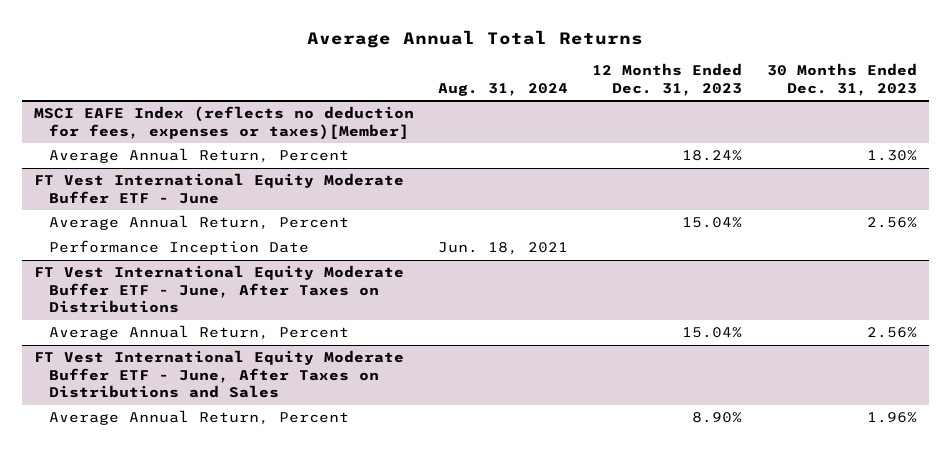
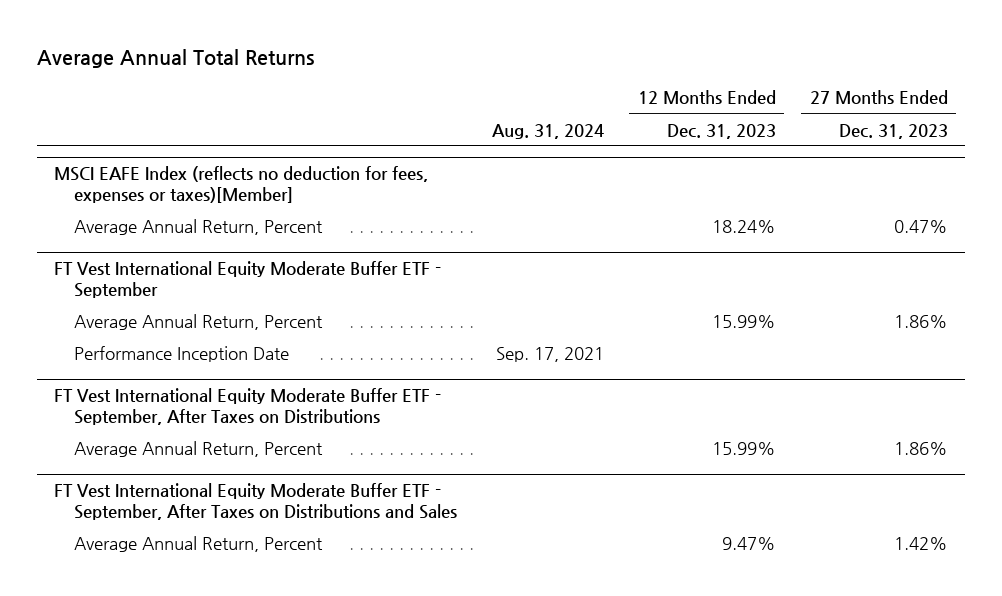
- | Aug. 31, 2024 | 12 Months Ended Dec. 31, 2023 | 30 Months Ended Dec. 31, 2023
+ | Aug. 31, 2024 | 12 Months Ended Dec. 31, 2023 | 27 Months Ended Dec. 31, 2023
- FT Vest International Equity Moderate Buffer ETF - June
- Average Annual Return, Percent | | 15.04% | 2.56%
- Performance Inception Date | Jun. 18, 2021 | |
- FT Vest International Equity Moderate Buffer ETF - June, After Taxes on Distributions
- Average Annual Return, Percent | | 15.04% | 2.56%
- FT Vest International Equity Moderate Buffer ETF - June, After Taxes on Distributions and Sales
- Average Annual Return, Percent | | 8.90% | 1.96%
+ FT Vest International Equity Moderate Buffer ETF - September
+ Average Annual Return, Percent | | 15.99% | 1.86%
+ Performance Inception Date | Sep. 17, 2021 | |
+ FT Vest International Equity Moderate Buffer ETF - September, After Taxes on Distributions
+ Average Annual Return, Percent | | 15.99% | 1.86%
+ FT Vest International Equity Moderate Buffer ETF - September, After Taxes on Distributions and Sales
+ Average Annual Return, Percent | | 9.47% | 1.42%

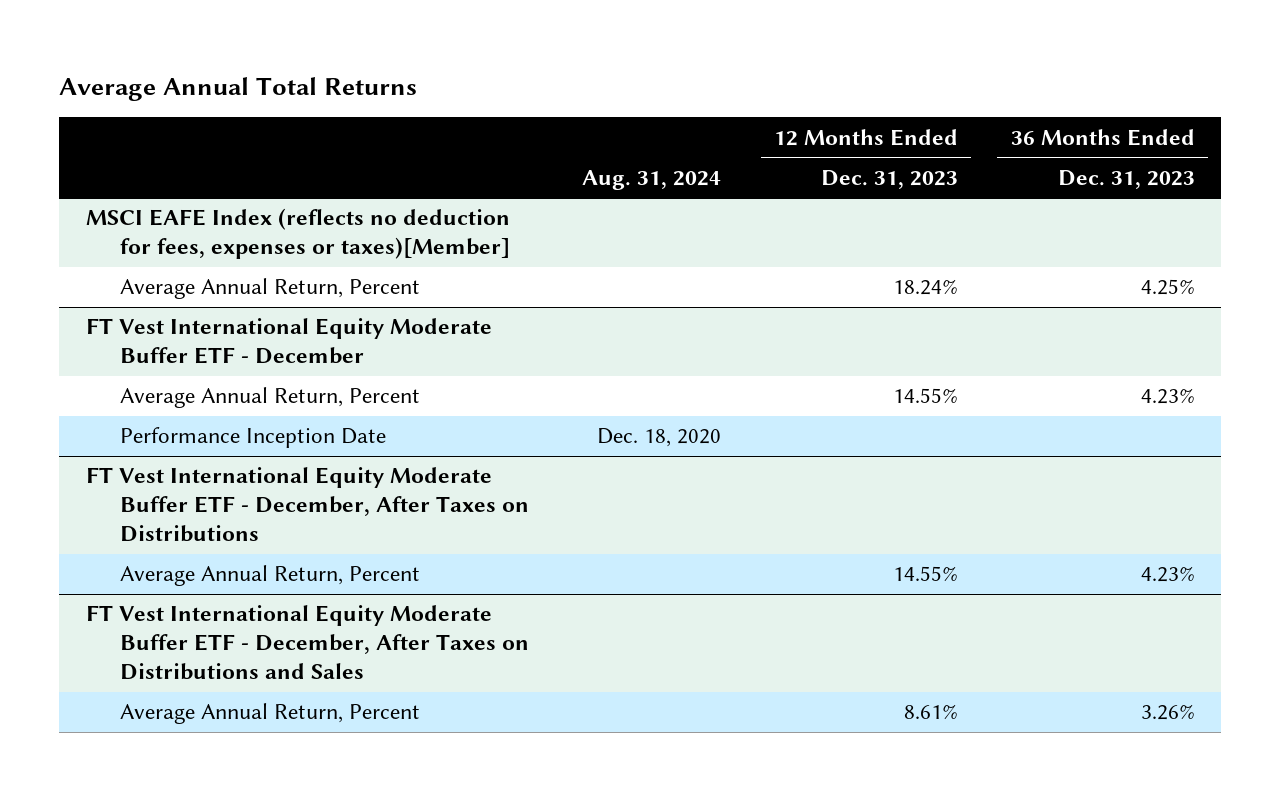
- | Aug. 31, 2024 | 12 Months Ended Dec. 31, 2023 | 27 Months Ended Dec. 31, 2023
+ | Aug. 31, 2024 | 12 Months Ended Dec. 31, 2023 | 36 Months Ended Dec. 31, 2023
- FT Vest International Equity Moderate Buffer ETF - September
- Average Annual Return, Percent | | 15.99% | 1.86%
- Performance Inception Date | Sep. 17, 2021 | |
- FT Vest International Equity Moderate Buffer ETF - September, After Taxes on Distributions
- Average Annual Return, Percent | | 15.99% | 1.86%
- FT Vest International Equity Moderate Buffer ETF - September, After Taxes on Distributions and Sales
- Average Annual Return, Percent | | 9.47% | 1.42%
+ FT Vest International Equity Moderate Buffer ETF - December
+ Average Annual Return, Percent | | 14.55% | 4.23%
+ Performance Inception Date | Dec. 18, 2020 | |
+ FT Vest International Equity Moderate Buffer ETF - December, After Taxes on Distributions
+ Average Annual Return, Percent | | 14.55% | 4.23%
+ FT Vest International Equity Moderate Buffer ETF - December, After Taxes on Distributions and Sales
+ Average Annual Return, Percent | | 8.61% | 3.26%

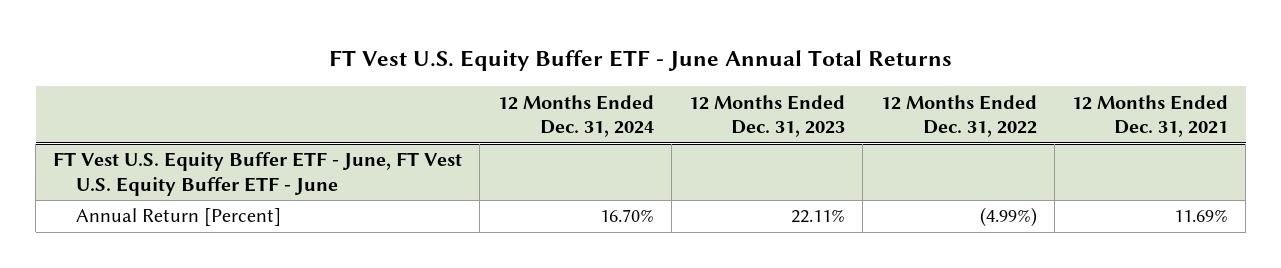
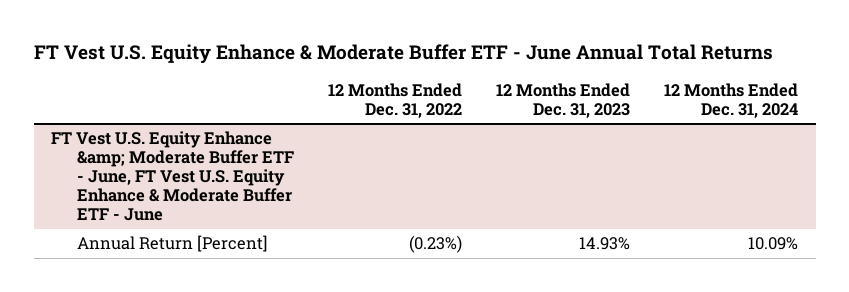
- FT Vest U.S. Equity Buffer ETF - June Annual Total Returns
+ FT Vest U.S. Equity Enhance & Moderate Buffer ETF - June Annual Total Returns
- | 12 Months Ended Dec. 31, 2024 | 12 Months Ended Dec. 31, 2023 | 12 Months Ended Dec. 31, 2022 | 12 Months Ended Dec. 31, 2021
+ | 12 Months Ended Dec. 31, 2022 | 12 Months Ended Dec. 31, 2023 | 12 Months Ended Dec. 31, 2024
- FT Vest U.S. Equity Buffer ETF - June, FT Vest U.S. Equity Buffer ETF - June
- Annual Return [Percent] | 16.70% | 22.11% | (4.99%) | 11.69%
+ FT Vest U.S. Equity Enhance &amp; Moderate Buffer ETF - June, FT Vest U.S. Equity Enhance & Moderate Buffer ETF - June
+ Annual Return [Percent] | (0.23%) | 14.93% | 10.09%

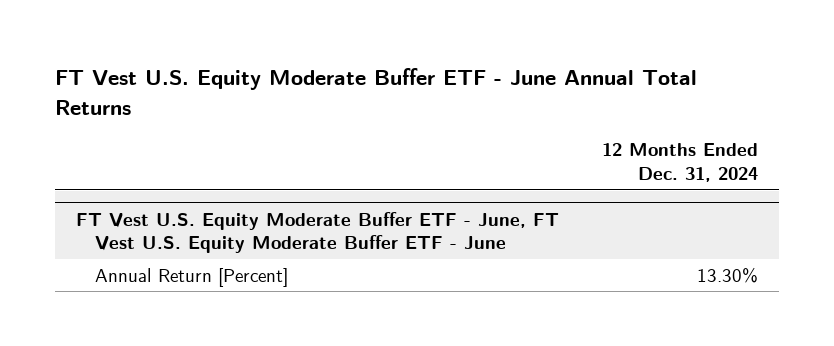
- FT Vest U.S. Equity Enhance & Moderate Buffer ETF - June Annual Total Returns
+ FT Vest U.S. Equity Moderate Buffer ETF - June Annual Total Returns
- | 12 Months Ended Dec. 31, 2022 | 12 Months Ended Dec. 31, 2023 | 12 Months Ended Dec. 31, 2024
+ | 12 Months Ended Dec. 31, 2024
- FT Vest U.S. Equity Enhance &amp; Moderate Buffer ETF - June, FT Vest U.S. Equity Enhance & Moderate Buffer ETF - June
- Annual Return [Percent] | (0.23%) | 14.93% | 10.09%
+ FT Vest U.S. Equity Moderate Buffer ETF - June, FT Vest U.S. Equity Moderate Buffer ETF - June
+ Annual Return [Percent] | 13.30%

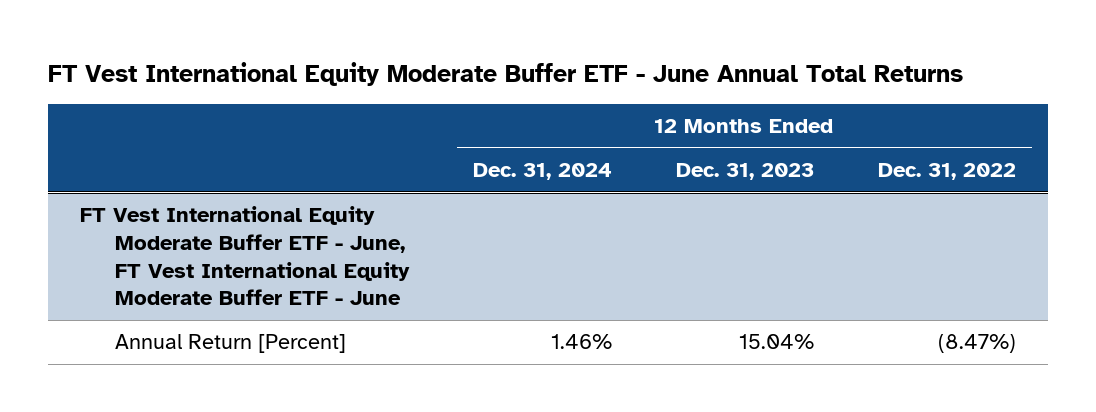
- FT Vest U.S. Equity Moderate Buffer ETF - June Annual Total Returns
+ FT Vest International Equity Moderate Buffer ETF - June Annual Total Returns
- | 12 Months Ended Dec. 31, 2024
+ | 12 Months Ended Dec. 31, 2024 | 12 Months Ended Dec. 31, 2023 | 12 Months Ended Dec. 31, 2022
- FT Vest U.S. Equity Moderate Buffer ETF - June, FT Vest U.S. Equity Moderate Buffer ETF - June
- Annual Return [Percent] | 13.30%
+ FT Vest International Equity Moderate Buffer ETF - June, FT Vest International Equity Moderate Buffer ETF - June
+ Annual Return [Percent] | 1.46% | 15.04% | (8.47%)

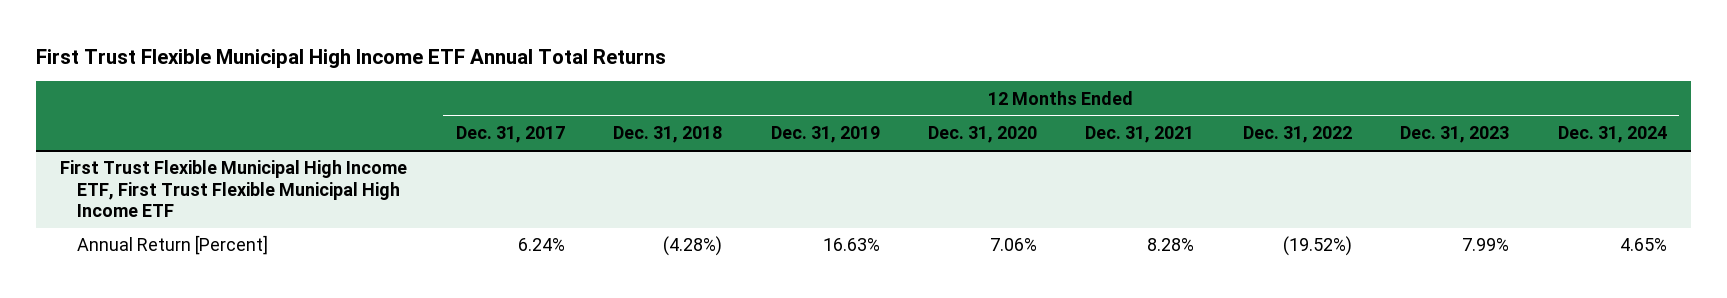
- FT Vest International Equity Moderate Buffer ETF - June Annual Total Returns
+ First Trust Flexible Municipal High Income ETF Annual Total Returns
- | 12 Months Ended Dec. 31, 2024 | 12 Months Ended Dec. 31, 2023 | 12 Months Ended Dec. 31, 2022
+ | 12 Months Ended Dec. 31, 2017 | 12 Months Ended Dec. 31, 2018 | 12 Months Ended Dec. 31, 2019 | 12 Months Ended Dec. 31, 2020 | 12 Months Ended Dec. 31, 2021 | 12 Months Ended Dec. 31, 2022 | 12 Months Ended Dec. 31, 2023 | 12 Months Ended Dec. 31, 2024
- FT Vest International Equity Moderate Buffer ETF - June, FT Vest International Equity Moderate Buffer ETF - June
- Annual Return [Percent] | 1.46% | 15.04% | (8.47%)
+ First Trust Flexible Municipal High Income ETF, First Trust Flexible Municipal High Income ETF
+ Annual Return [Percent] | 6.24% | (4.28%) | 16.63% | 7.06% | 8.28% | (19.52%) | 7.99% | 4.65%

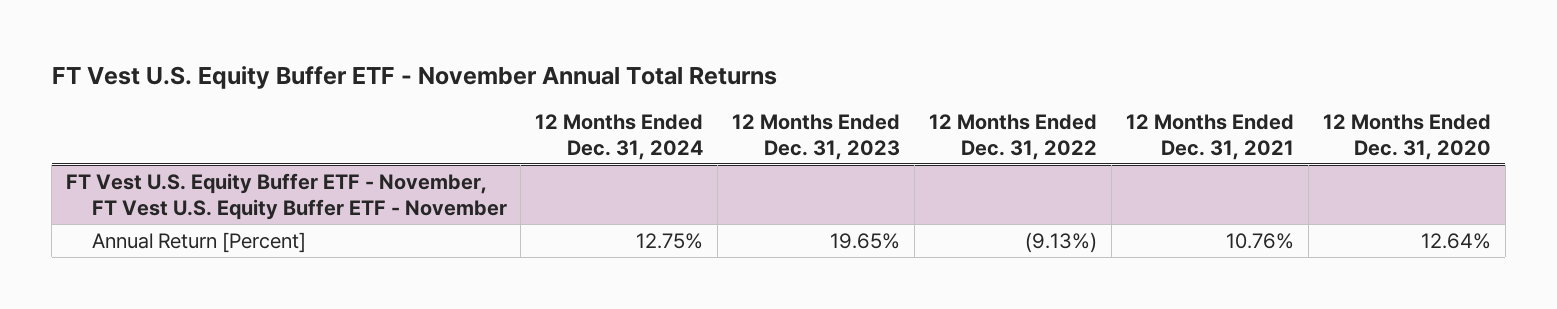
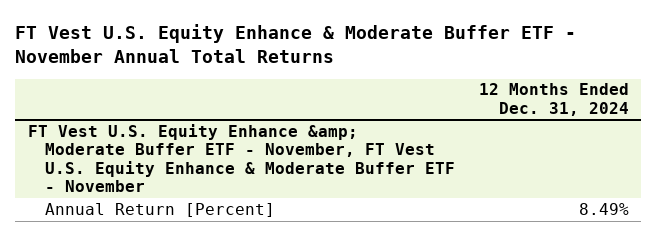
- FT Vest U.S. Equity Buffer ETF - November Annual Total Returns
+ FT Vest U.S. Equity Enhance & Moderate Buffer ETF - November Annual Total Returns
- | 12 Months Ended Dec. 31, 2024 | 12 Months Ended Dec. 31, 2023 | 12 Months Ended Dec. 31, 2022 | 12 Months Ended Dec. 31, 2021 | 12 Months Ended Dec. 31, 2020
+ | 12 Months Ended Dec. 31, 2024
- FT Vest U.S. Equity Buffer ETF - November, FT Vest U.S. Equity Buffer ETF - November
- Annual Return [Percent] | 12.75% | 19.65% | (9.13%) | 10.76% | 12.64%
+ FT Vest U.S. Equity Enhance &amp; Moderate Buffer ETF - November, FT Vest U.S. Equity Enhance & Moderate Buffer ETF - November
+ Annual Return [Percent] | 8.49%

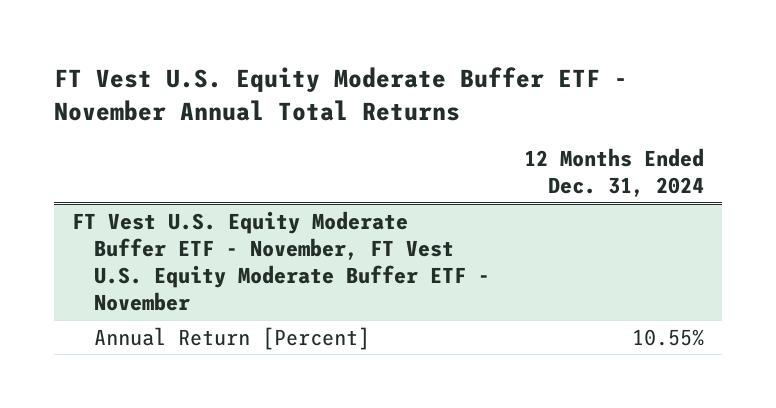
- FT Vest U.S. Equity Enhance & Moderate Buffer ETF - November Annual Total Returns
+ FT Vest U.S. Equity Moderate Buffer ETF - November Annual Total Returns
- FT Vest U.S. Equity Enhance &amp; Moderate Buffer ETF - November, FT Vest U.S. Equity Enhance & Moderate Buffer ETF - November
- Annual Return [Percent] | 8.49%
+ FT Vest U.S. Equity Moderate Buffer ETF - November, FT Vest U.S. Equity Moderate Buffer ETF - November
+ Annual Return [Percent] | 10.55%

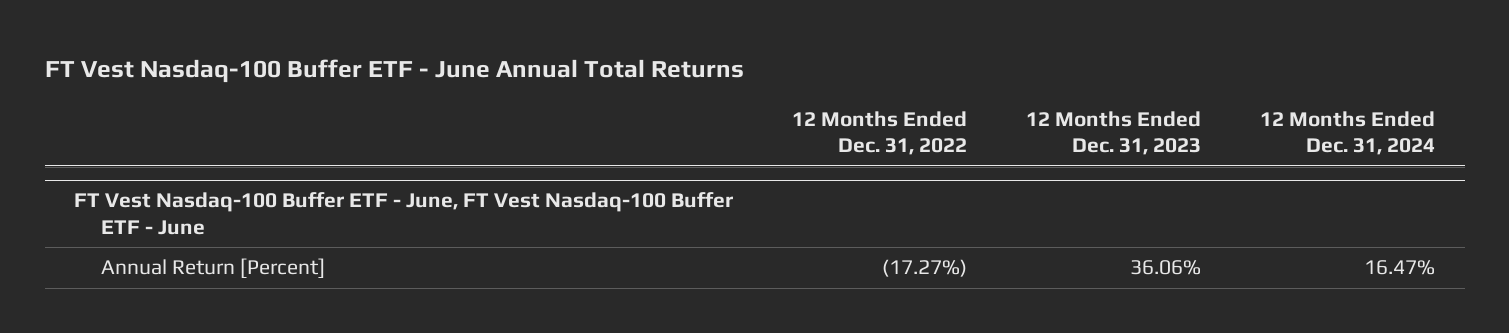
- FT Vest U.S. Equity Moderate Buffer ETF - November Annual Total Returns
+ FT Vest Nasdaq-100 Buffer ETF - June Annual Total Returns
- | 12 Months Ended Dec. 31, 2024
+ | 12 Months Ended Dec. 31, 2022 | 12 Months Ended Dec. 31, 2023 | 12 Months Ended Dec. 31, 2024
- FT Vest U.S. Equity Moderate Buffer ETF - November, FT Vest U.S. Equity Moderate Buffer ETF - November
- Annual Return [Percent] | 10.55%
+ FT Vest Nasdaq-100 Buffer ETF - June, FT Vest Nasdaq-100 Buffer ETF - June
+ Annual Return [Percent] | (17.27%) | 36.06% | 16.47%

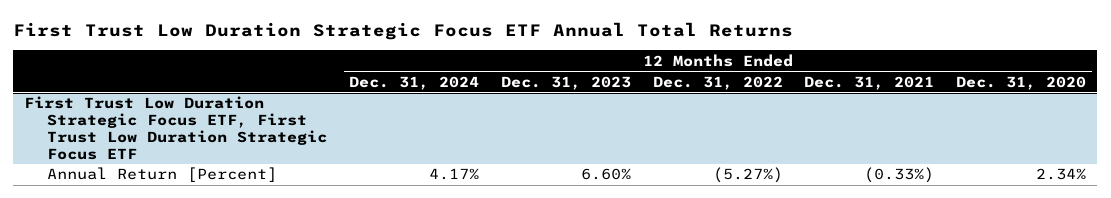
- FT Vest Nasdaq-100 Buffer ETF - June Annual Total Returns
+ First Trust Low Duration Strategic Focus ETF Annual Total Returns
- | 12 Months Ended Dec. 31, 2022 | 12 Months Ended Dec. 31, 2023 | 12 Months Ended Dec. 31, 2024
+ | 12 Months Ended Dec. 31, 2024 | 12 Months Ended Dec. 31, 2023 | 12 Months Ended Dec. 31, 2022 | 12 Months Ended Dec. 31, 2021 | 12 Months Ended Dec. 31, 2020
- FT Vest Nasdaq-100 Buffer ETF - June, FT Vest Nasdaq-100 Buffer ETF - June
- Annual Return [Percent] | (17.27%) | 36.06% | 16.47%
+ First Trust Low Duration Strategic Focus ETF, First Trust Low Duration Strategic Focus ETF
+ Annual Return [Percent] | 4.17% | 6.60% | (5.27%) | (0.33%) | 2.34%

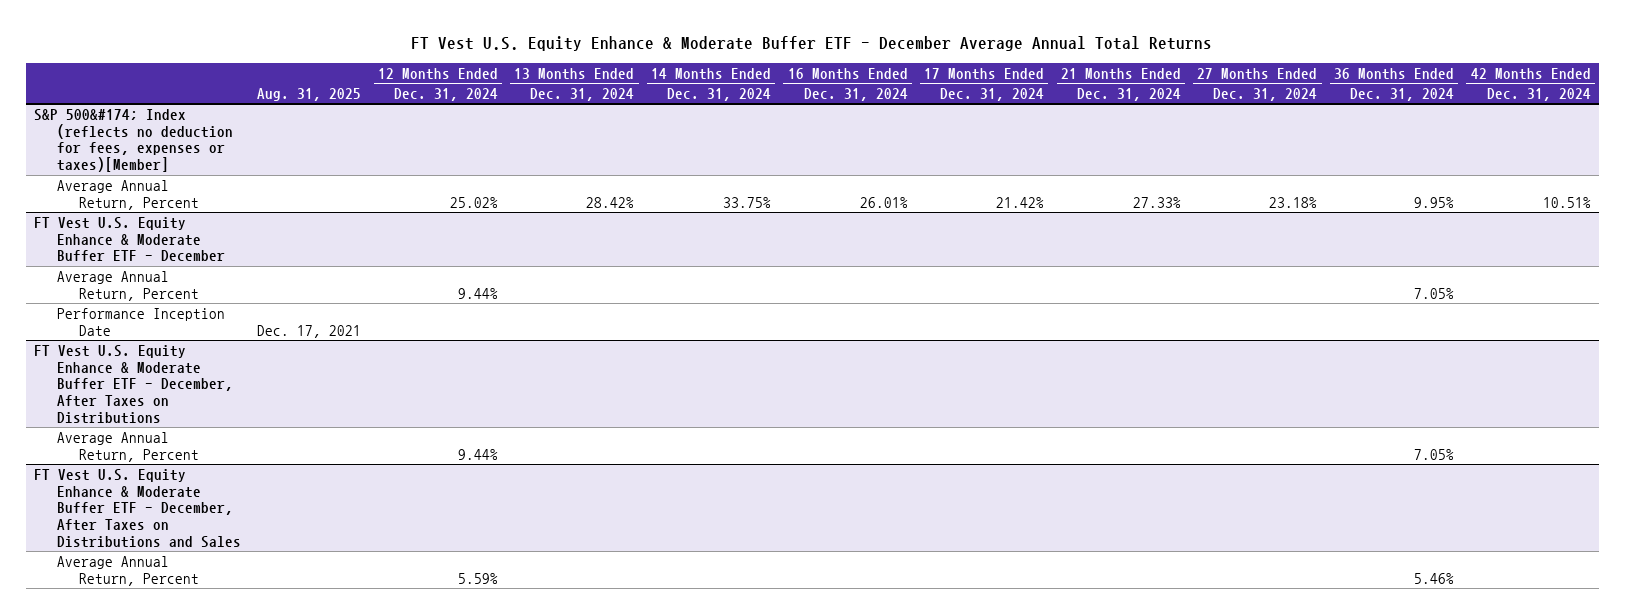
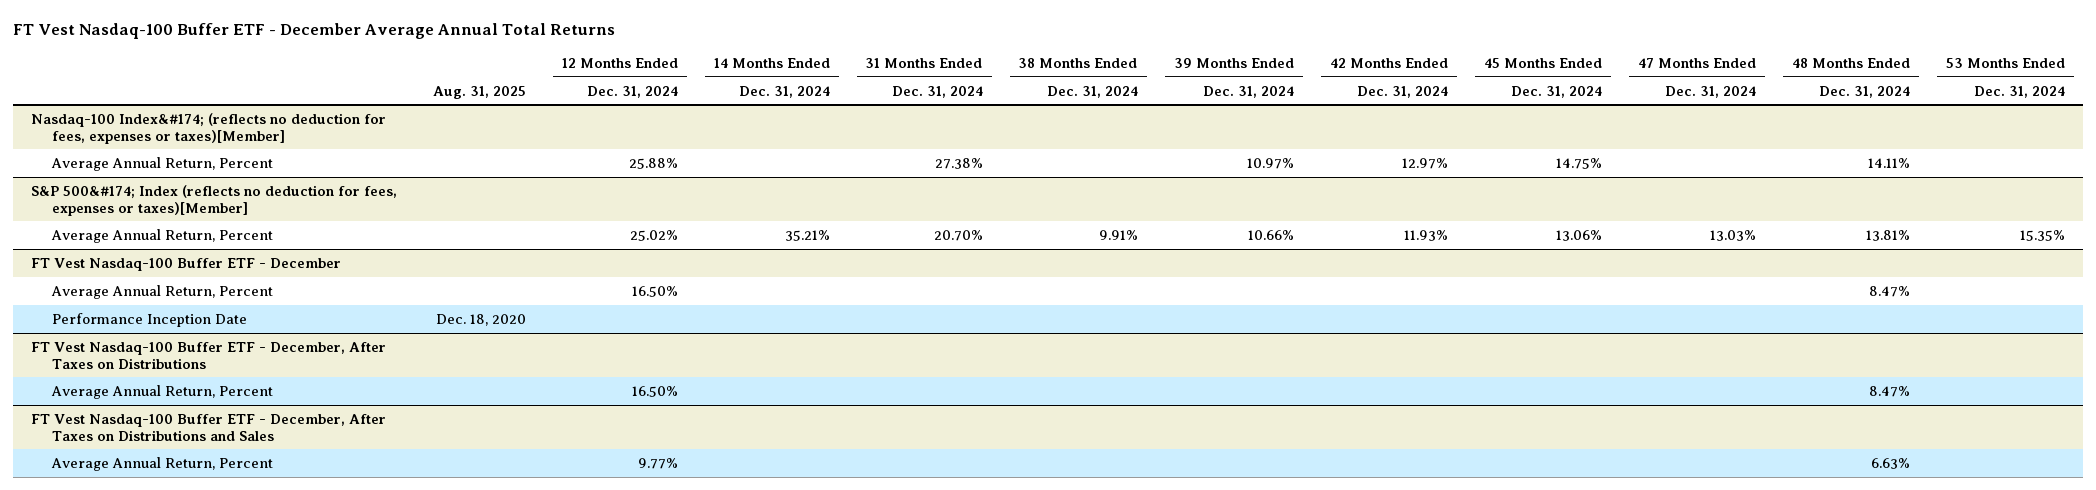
- FT Vest U.S. Equity Enhance & Moderate Buffer ETF - December Average Annual Total Returns
+ FT Vest Nasdaq-100 Buffer ETF - December Average Annual Total Returns
- | Aug. 31, 2025 | 12 Months Ended Dec. 31, 2024 | 13 Months Ended Dec. 31, 2024 | 14 Months Ended Dec. 31, 2024 | 16 Months Ended Dec. 31, 2024 | 17 Months Ended Dec. 31, 2024 | 21 Months Ended Dec. 31, 2024 | 27 Months Ended Dec. 31, 2024 | 36 Months Ended Dec. 31, 2024 | 42 Months Ended Dec. 31, 2024
+ | Aug. 31, 2025 | 12 Months Ended Dec. 31, 2024 | 14 Months Ended Dec. 31, 2024 | 31 Months Ended Dec. 31, 2024 | 38 Months Ended Dec. 31, 2024 | 39 Months Ended Dec. 31, 2024 | 42 Months Ended Dec. 31, 2024 | 45 Months Ended Dec. 31, 2024 | 47 Months Ended Dec. 31, 2024 | 48 Months Ended Dec. 31, 2024 | 53 Months Ended Dec. 31, 2024
+ Nasdaq-100 Index&#174; (reflects no deduction for fees, expenses or taxes)[Member]
+ Average Annual Return, Percent | | 25.88% | | 27.38% | | 10.97% | 12.97% | 14.75% | | 14.11% |
@ S&P 500&#174; Index (reflects no deduction for fees, expenses or taxes)[Member]
- Average Annual Return, Percent | | 25.02% | 28.42% | 33.75% | 26.01% | 21.42% | 27.33% | 23.18% | 9.95% | 10.51%
- FT Vest U.S. Equity Enhance & Moderate Buffer ETF - December
- Average Annual Return, Percent | | 9.44% | | | | | | | 7.05% |
- Performance Inception Date | Dec. 17, 2021 | | | | | | | | |
- FT Vest U.S. Equity Enhance & Moderate Buffer ETF - December, After Taxes on Distributions
- Average Annual Return, Percent | | 9.44% | | | | | | | 7.05% |
- FT Vest U.S. Equity Enhance & Moderate Buffer ETF - December, After Taxes on Distributions and Sales
- Average Annual Return, Percent | | 5.59% | | | | | | | 5.46% |
@ S&P 500&#174; Index (reflects no deduction for fees, expenses or taxes)[Member]
+ Average Annual Return, Percent | | 25.02% | 35.21% | 20.70% | 9.91% | 10.66% | 11.93% | 13.06% | 13.03% | 13.81% | 15.35%
+ FT Vest Nasdaq-100 Buffer ETF - December
+ Average Annual Return, Percent | | 16.50% | | | | | | | | 8.47% |
+ Performance Inception Date | Dec. 18, 2020 | | | | | | | | | |
+ FT Vest Nasdaq-100 Buffer ETF - December, After Taxes on Distributions
+ Average Annual Return, Percent | | 16.50% | | | | | | | | 8.47% |
+ FT Vest Nasdaq-100 Buffer ETF - December, After Taxes on Distributions and Sales
+ Average Annual Return, Percent | | 9.77% | | | | | | | | 6.63% |

